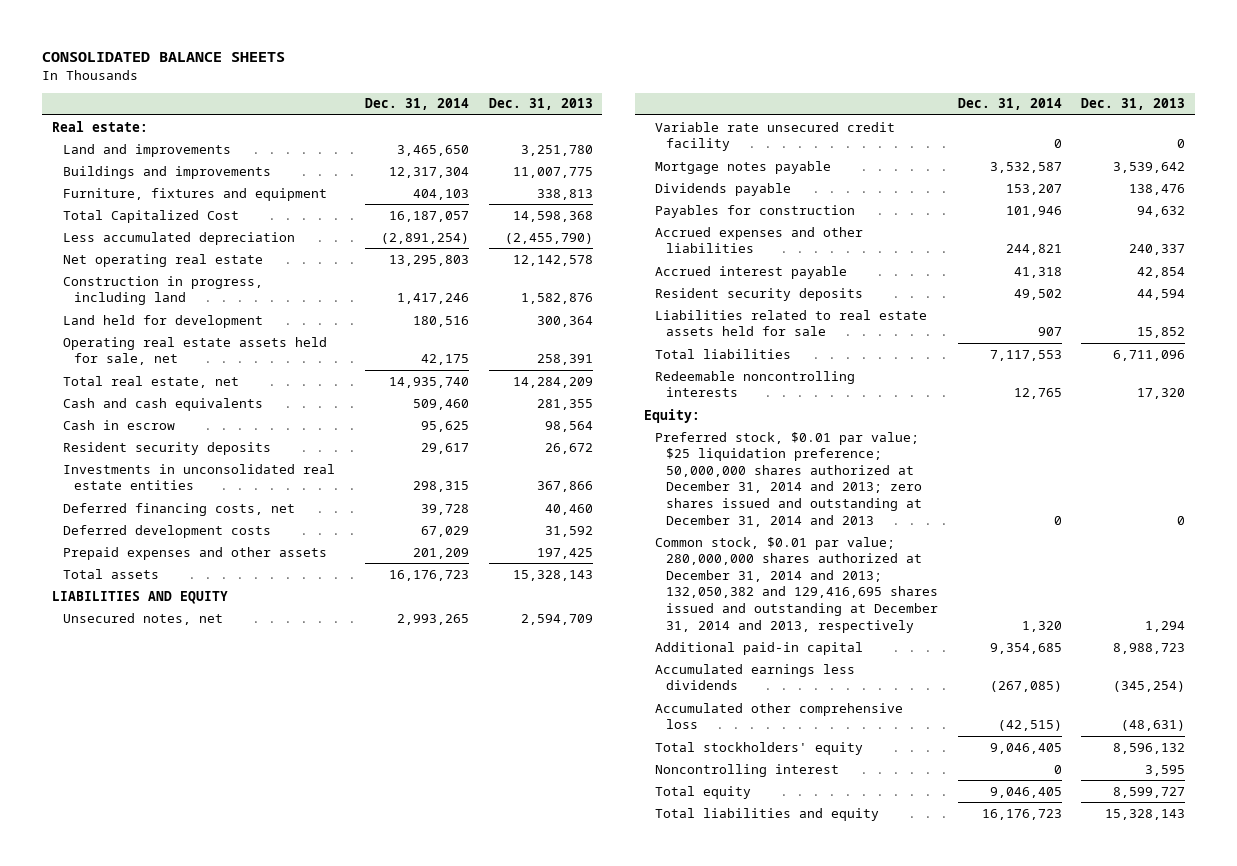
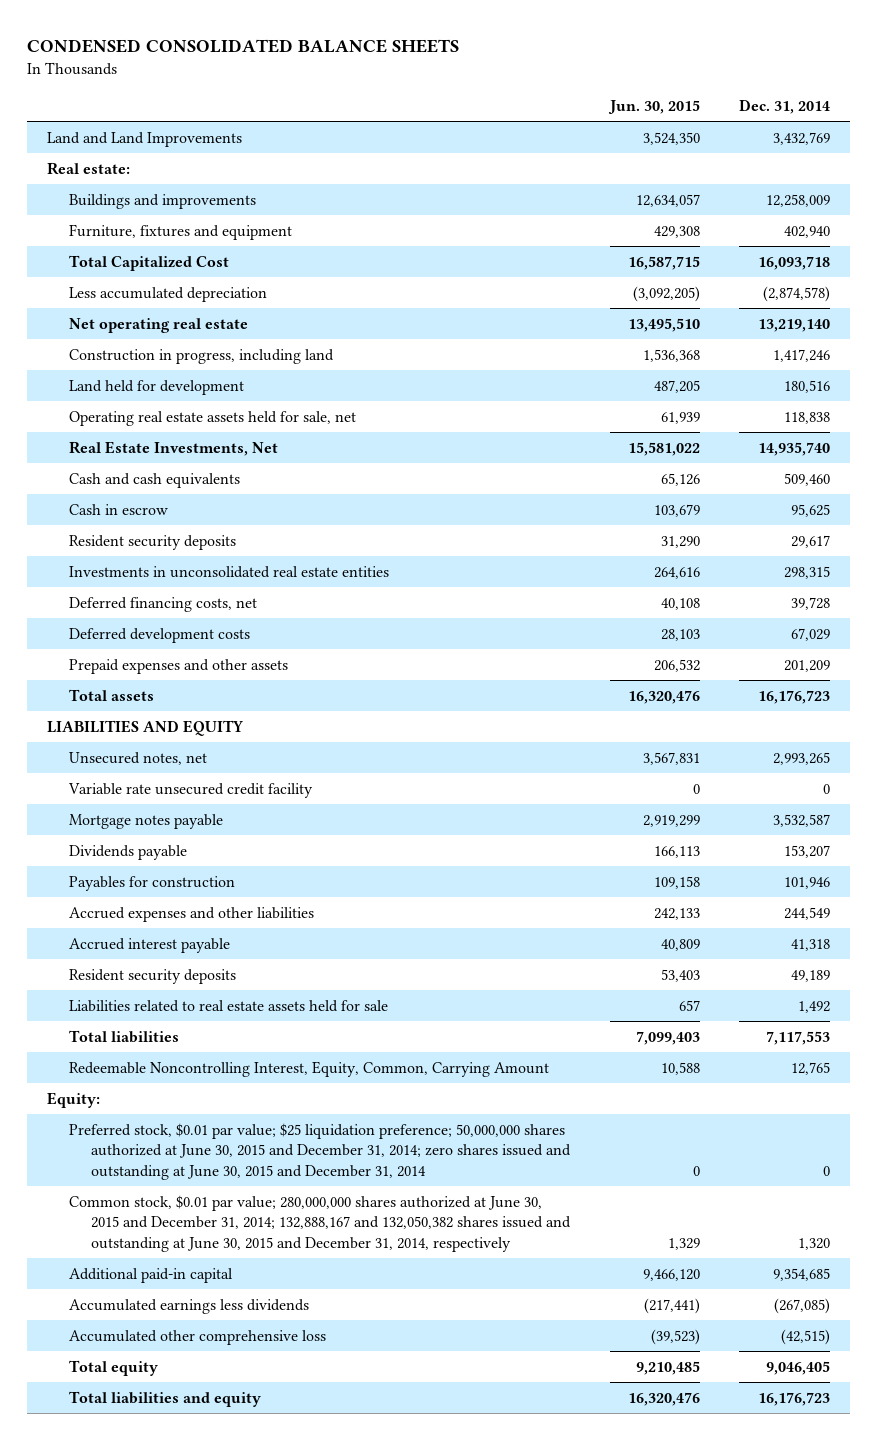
- CONSOLIDATED BALANCE SHEETS
+ CONDENSED CONSOLIDATED BALANCE SHEETS
- | Dec. 31, 2014 | Dec. 31, 2013
+ | Jun. 30, 2015 | Dec. 31, 2014
+ Land and Land Improvements | 3,524,350 | 3,432,769
- Land and improvements | 3,465,650 | 3,251,780
- Buildings and improvements | 12,317,304 | 11,007,775
- Furniture, fixtures and equipment | 404,103 | 338,813
- Total Capitalized Cost | 16,187,057 | 14,598,368
- Less accumulated depreciation | (2,891,254) | (2,455,790)
- Net operating real estate | 13,295,803 | 12,142,578
+ Buildings and improvements | 12,634,057 | 12,258,009
+ Furniture, fixtures and equipment | 429,308 | 402,940
+ Total Capitalized Cost | 16,587,715 | 16,093,718
+ Less accumulated depreciation | (3,092,205) | (2,874,578)
+ Net operating real estate | 13,495,510 | 13,219,140
- Operating real estate assets held for sale, net | 42,175 | 258,391
- Total real estate, net | 14,935,740 | 14,284,209
+ Operating real estate assets held for sale, net | 61,939 | 118,838
+ Real Estate Investments, Net | 15,581,022 | 14,935,740
- Accrued expenses and other liabilities | 244,821 | 240,337
+ Accrued expenses and other liabilities | 242,133 | 244,549
- Resident security deposits | 49,502 | 44,594
- Liabilities related to real estate assets held for sale | 907 | 15,852
+ Resident security deposits | 53,403 | 49,189
+ Liabilities related to real estate assets held for sale | 657 | 1,492
- Redeemable noncontrolling interests | 12,765 | 17,320
+ Redeemable Noncontrolling Interest, Equity, Common, Carrying Amount | 10,588 | 12,765
- Preferred stock, $0.01 par value; $25 liquidation preference; 50,000,000 shares authorized at December 31, 2014 and 2013; zero shares issued and outstanding at December 31, 2014 and 2013 | 0 | 0
- Common stock, $0.01 par value; 280,000,000 shares authorized at December 31, 2014 and 2013; 132,050,382 and 129,416,695 shares issued and outstanding at December 31, 2014 and 2013, respectively | 1,320 | 1,294
+ Preferred stock, $0.01 par value; $25 liquidation preference; 50,000,000 shares authorized at June 30, 2015 and December 31, 2014; zero shares issued and outstanding at June 30, 2015 and December 31, 2014 | 0 | 0
+ Common stock, $0.01 par value; 280,000,000 shares authorized at June 30, 2015 and December 31, 2014; 132,888,167 and 132,050,382 shares issued and outstanding at June 30, 2015 and December 31, 2014, respectively | 1,329 | 1,320
- Total stockholders' equity | 9,046,405 | 8,596,132
- Noncontrolling interest | 0 | 3,595

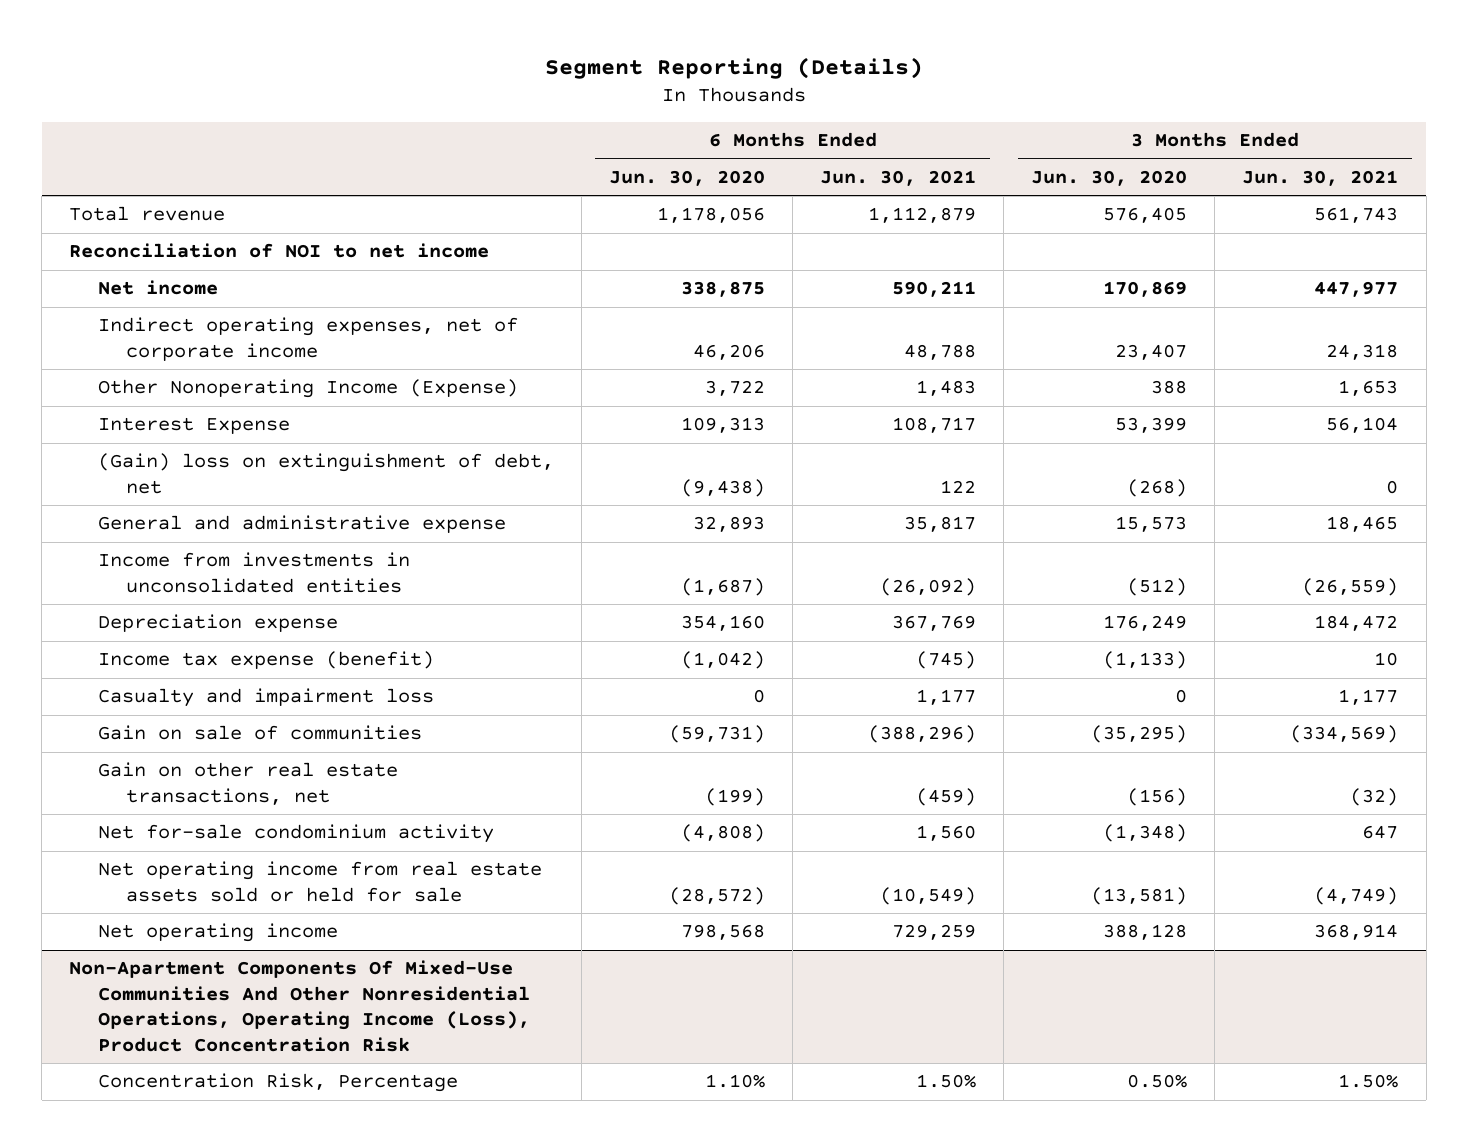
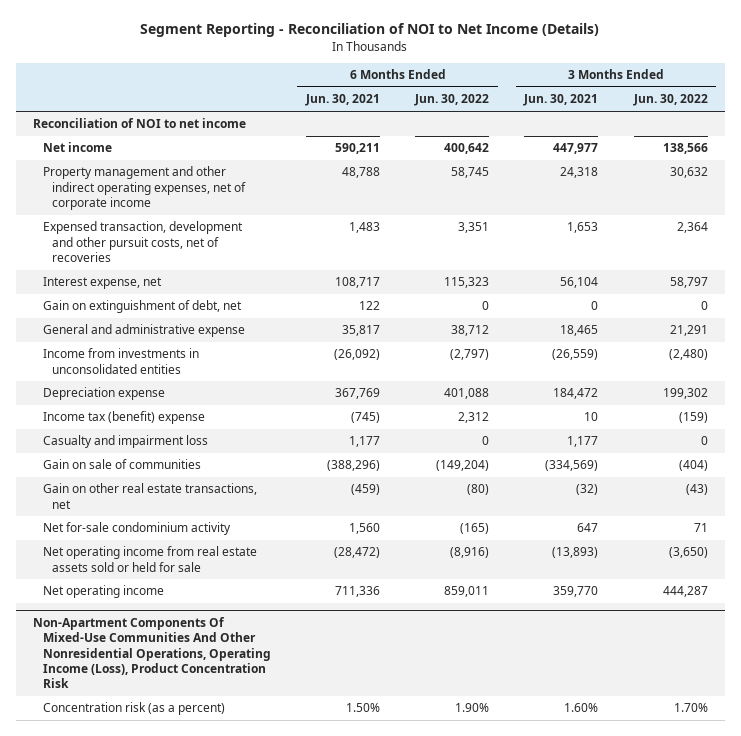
- Segment Reporting (Details)
+ Segment Reporting - Reconciliation of NOI to Net Income (Details)
- | 6 Months Ended Jun. 30, 2020 | 6 Months Ended Jun. 30, 2021 | 3 Months Ended Jun. 30, 2020 | 3 Months Ended Jun. 30, 2021
+ | 6 Months Ended Jun. 30, 2021 | 6 Months Ended Jun. 30, 2022 | 3 Months Ended Jun. 30, 2021 | 3 Months Ended Jun. 30, 2022
- Total revenue | 1,178,056 | 1,112,879 | 576,405 | 561,743
- Indirect operating expenses, net of corporate income | 46,206 | 48,788 | 23,407 | 24,318
- Other Nonoperating Income (Expense) | 3,722 | 1,483 | 388 | 1,653
- Interest Expense | 109,313 | 108,717 | 53,399 | 56,104
- (Gain) loss on extinguishment of debt, net | (9,438) | 122 | (268) | 0
+ Property management and other indirect operating expenses, net of corporate income | 48,788 | 58,745 | 24,318 | 30,632
+ Expensed transaction, development and other pursuit costs, net of recoveries | 1,483 | 3,351 | 1,653 | 2,364
+ Interest expense, net | 108,717 | 115,323 | 56,104 | 58,797
+ Gain on extinguishment of debt, net | 122 | 0 | 0 | 0
- Income tax expense (benefit) | (1,042) | (745) | (1,133) | 10
+ Income tax (benefit) expense | (745) | 2,312 | 10 | (159)
- Net operating income from real estate assets sold or held for sale | (28,572) | (10,549) | (13,581) | (4,749)
- Net operating income | 798,568 | 729,259 | 388,128 | 368,914
+ Net operating income from real estate assets sold or held for sale | (28,472) | (8,916) | (13,893) | (3,650)
+ Net operating income | 711,336 | 859,011 | 359,770 | 444,287
@ Non-Apartment Components Of Mixed-Use Communities And Other Nonresidential Operations, Operating Income (Loss), Product Concentration Risk
- Concentration Risk, Percentage | 1.10% | 1.50% | 0.50% | 1.50%
+ Concentration risk (as a percent) | 1.50% | 1.90% | 1.60% | 1.70%

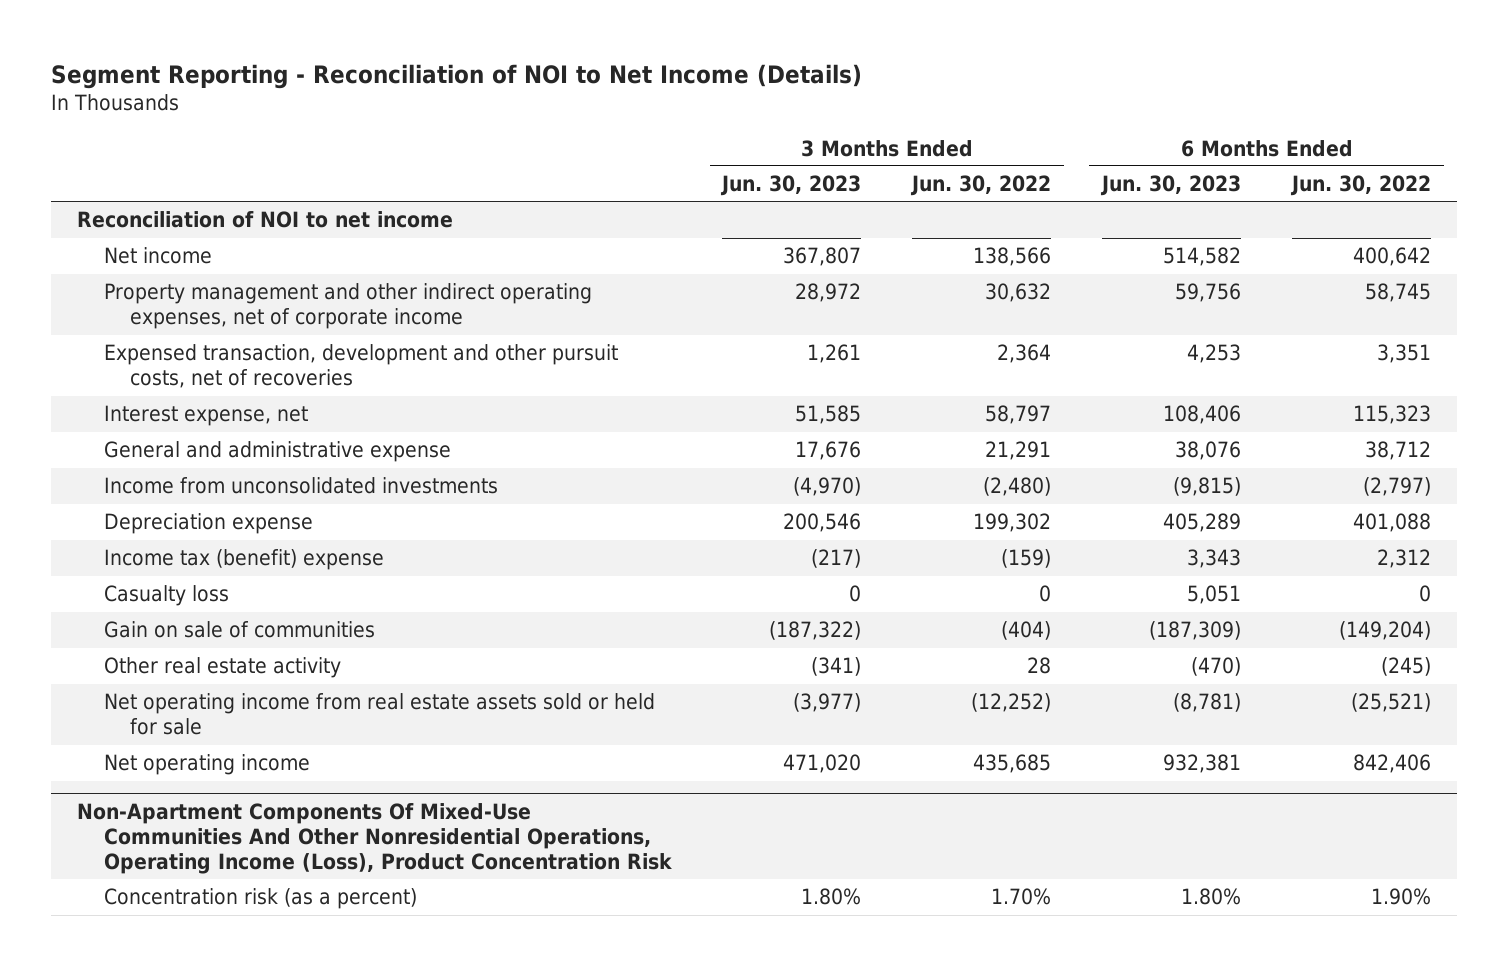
- | 6 Months Ended Jun. 30, 2021 | 6 Months Ended Jun. 30, 2022 | 3 Months Ended Jun. 30, 2021 | 3 Months Ended Jun. 30, 2022
+ | 3 Months Ended Jun. 30, 2023 | 3 Months Ended Jun. 30, 2022 | 6 Months Ended Jun. 30, 2023 | 6 Months Ended Jun. 30, 2022
- Gain on extinguishment of debt, net | 122 | 0 | 0 | 0
- Income from investments in unconsolidated entities | (26,092) | (2,797) | (26,559) | (2,480)
+ Income from unconsolidated investments | (4,970) | (2,480) | (9,815) | (2,797)
- Casualty and impairment loss | 1,177 | 0 | 1,177 | 0
+ Casualty loss | 0 | 0 | 5,051 | 0
- Gain on other real estate transactions, net | (459) | (80) | (32) | (43)
- Net for-sale condominium activity | 1,560 | (165) | 647 | 71
- Net operating income from real estate assets sold or held for sale | (28,472) | (8,916) | (13,893) | (3,650)
- Net operating income | 711,336 | 859,011 | 359,770 | 444,287
+ Other real estate activity | (341) | 28 | (470) | (245)
+ Net operating income from real estate assets sold or held for sale | (3,977) | (12,252) | (8,781) | (25,521)
+ Net operating income | 471,020 | 435,685 | 932,381 | 842,406

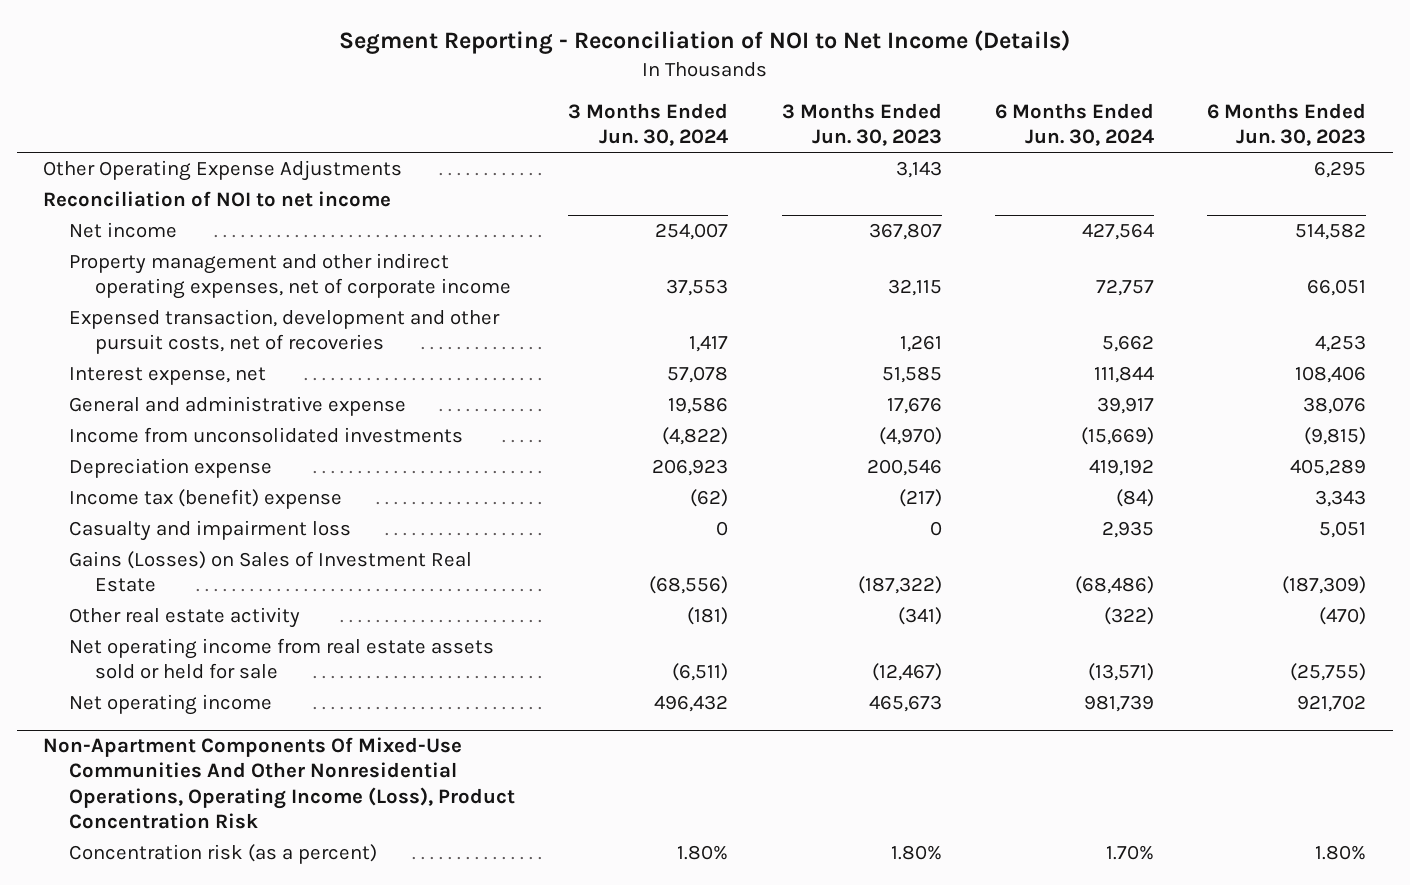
- | 3 Months Ended Jun. 30, 2023 | 3 Months Ended Jun. 30, 2022 | 6 Months Ended Jun. 30, 2023 | 6 Months Ended Jun. 30, 2022
+ | 3 Months Ended Jun. 30, 2024 | 3 Months Ended Jun. 30, 2023 | 6 Months Ended Jun. 30, 2024 | 6 Months Ended Jun. 30, 2023
+ Other Operating Expense Adjustments | | 3,143 | | 6,295
- Property management and other indirect operating expenses, net of corporate income | 28,972 | 30,632 | 59,756 | 58,745
+ Property management and other indirect operating expenses, net of corporate income | 37,553 | 32,115 | 72,757 | 66,051
- Casualty loss | 0 | 0 | 5,051 | 0
- Gain on sale of communities | (187,322) | (404) | (187,309) | (149,204)
+ Casualty and impairment loss | 0 | 0 | 2,935 | 5,051
+ Gains (Losses) on Sales of Investment Real Estate | (68,556) | (187,322) | (68,486) | (187,309)
- Net operating income from real estate assets sold or held for sale | (3,977) | (12,252) | (8,781) | (25,521)
- Net operating income | 471,020 | 435,685 | 932,381 | 842,406
+ Net operating income from real estate assets sold or held for sale | (6,511) | (12,467) | (13,571) | (25,755)
+ Net operating income | 496,432 | 465,673 | 981,739 | 921,702

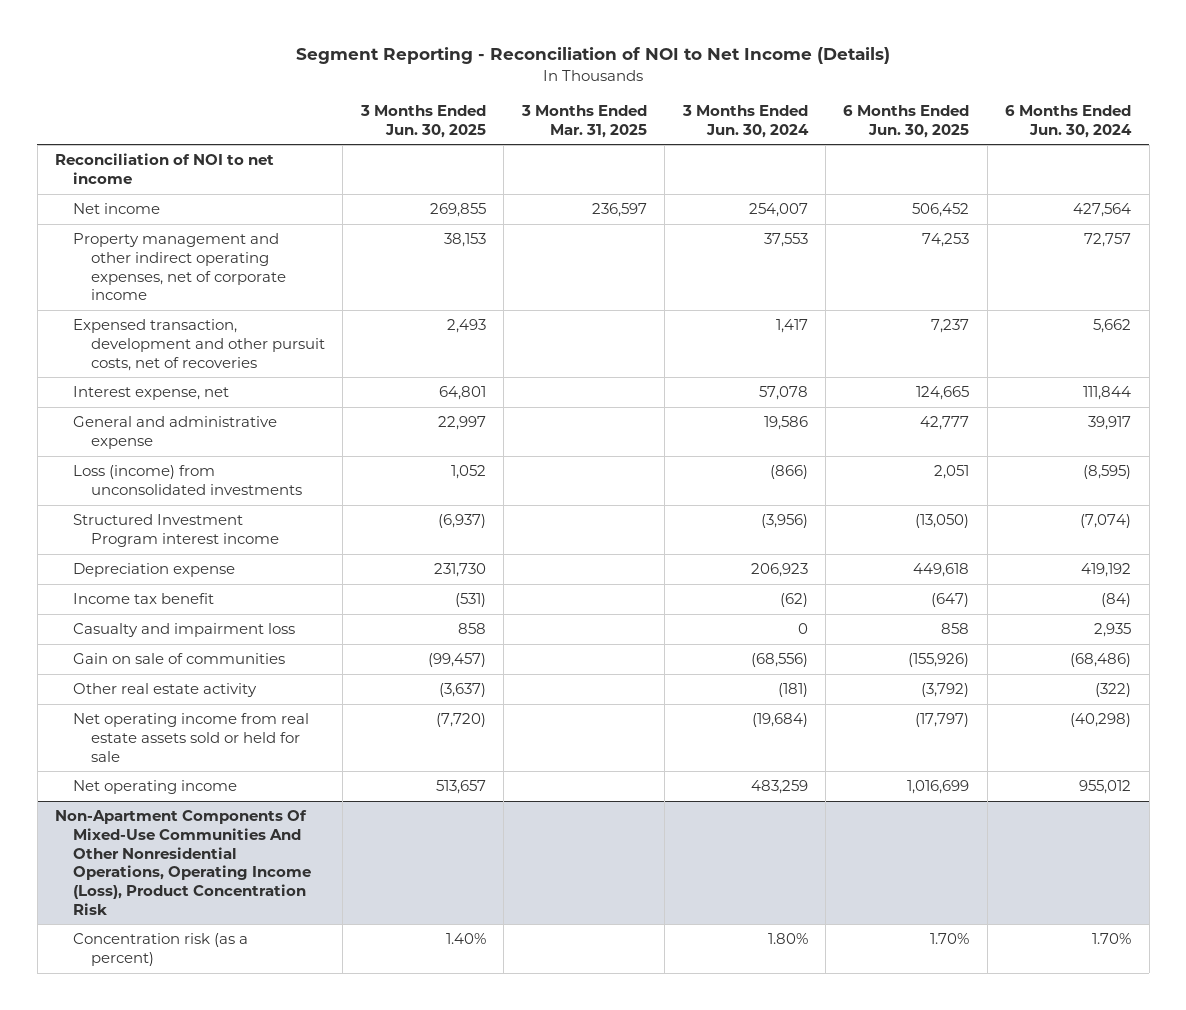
- | 3 Months Ended Jun. 30, 2024 | 3 Months Ended Jun. 30, 2023 | 6 Months Ended Jun. 30, 2024 | 6 Months Ended Jun. 30, 2023
+ | 3 Months Ended Jun. 30, 2025 | 3 Months Ended Mar. 31, 2025 | 3 Months Ended Jun. 30, 2024 | 6 Months Ended Jun. 30, 2025 | 6 Months Ended Jun. 30, 2024
- Other Operating Expense Adjustments | | 3,143 | | 6,295
- Income from unconsolidated investments | (4,822) | (4,970) | (15,669) | (9,815)
+ Loss (income) from unconsolidated investments | 1,052 | | (866) | 2,051 | (8,595)
+ Structured Investment Program interest income | (6,937) | | (3,956) | (13,050) | (7,074)
- Income tax (benefit) expense | (62) | (217) | (84) | 3,343
+ Income tax benefit | (531) | | (62) | (647) | (84)
- Gains (Losses) on Sales of Investment Real Estate | (68,556) | (187,322) | (68,486) | (187,309)
+ Gain on sale of communities | (99,457) | | (68,556) | (155,926) | (68,486)
- Net operating income from real estate assets sold or held for sale | (6,511) | (12,467) | (13,571) | (25,755)
- Net operating income | 496,432 | 465,673 | 981,739 | 921,702
+ Net operating income from real estate assets sold or held for sale | (7,720) | | (19,684) | (17,797) | (40,298)
+ Net operating income | 513,657 | | 483,259 | 1,016,699 | 955,012

